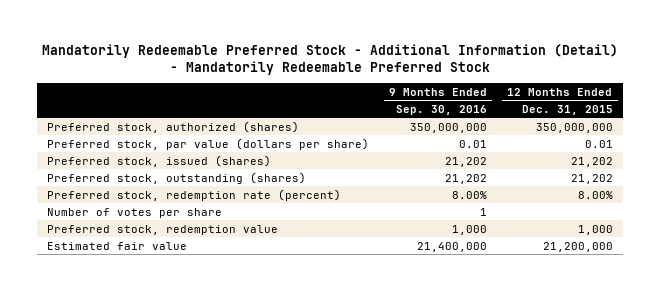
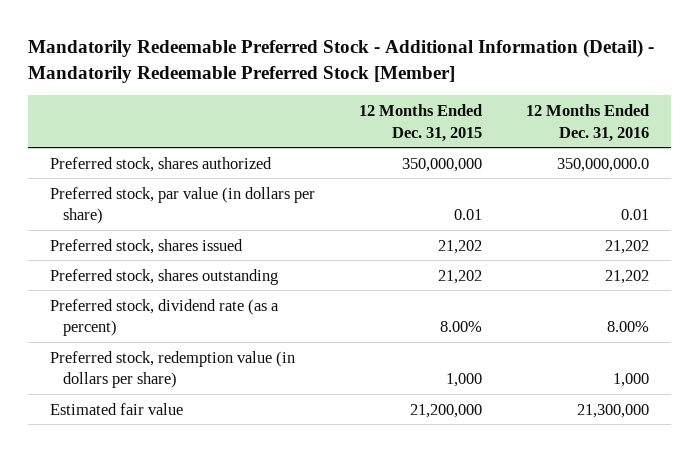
- Mandatorily Redeemable Preferred Stock - Additional Information (Detail) - Mandatorily Redeemable Preferred Stock
+ Mandatorily Redeemable Preferred Stock - Additional Information (Detail) - Mandatorily Redeemable Preferred Stock [Member]
- | 9 Months Ended Sep. 30, 2016 | 12 Months Ended Dec. 31, 2015
+ | 12 Months Ended Dec. 31, 2015 | 12 Months Ended Dec. 31, 2016
- Preferred stock, authorized (shares) | 350,000,000 | 350,000,000
- Preferred stock, par value (dollars per share) | 0.01 | 0.01
- Preferred stock, issued (shares) | 21,202 | 21,202
- Preferred stock, outstanding (shares) | 21,202 | 21,202
- Preferred stock, redemption rate (percent) | 8.00% | 8.00%
- Number of votes per share | 1 |
- Preferred stock, redemption value | 1,000 | 1,000
+ Preferred stock, shares authorized | 350,000,000 | 350,000,000.0
+ Preferred stock, par value (in dollars per share) | 0.01 | 0.01
+ Preferred stock, shares issued | 21,202 | 21,202
+ Preferred stock, shares outstanding | 21,202 | 21,202
+ Preferred stock, dividend rate (as a percent) | 8.00% | 8.00%
+ Preferred stock, redemption value (in dollars per share) | 1,000 | 1,000

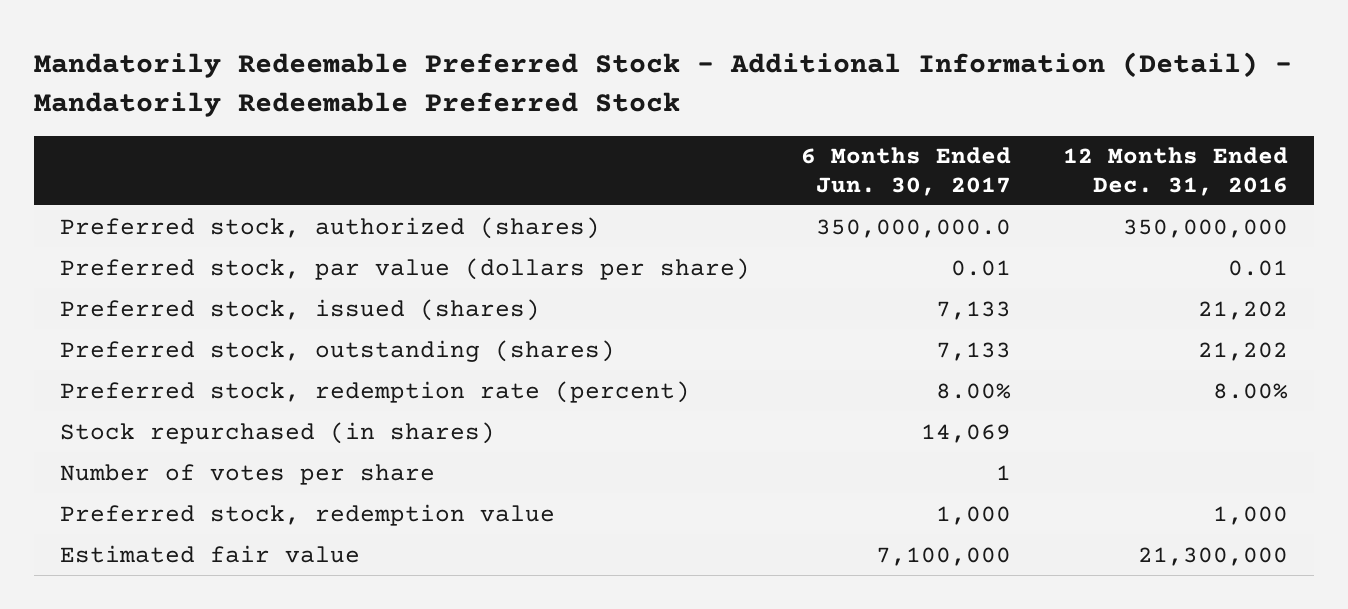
- Mandatorily Redeemable Preferred Stock - Additional Information (Detail) - Mandatorily Redeemable Preferred Stock [Member]
+ Mandatorily Redeemable Preferred Stock - Additional Information (Detail) - Mandatorily Redeemable Preferred Stock
- | 12 Months Ended Dec. 31, 2015 | 12 Months Ended Dec. 31, 2016
+ | 6 Months Ended Jun. 30, 2017 | 12 Months Ended Dec. 31, 2016
- Preferred stock, shares authorized | 350,000,000 | 350,000,000.0
- Preferred stock, par value (in dollars per share) | 0.01 | 0.01
- Preferred stock, shares issued | 21,202 | 21,202
- Preferred stock, shares outstanding | 21,202 | 21,202
- Preferred stock, dividend rate (as a percent) | 8.00% | 8.00%
- Preferred stock, redemption value (in dollars per share) | 1,000 | 1,000
+ Preferred stock, authorized (shares) | 350,000,000.0 | 350,000,000
+ Preferred stock, par value (dollars per share) | 0.01 | 0.01
+ Preferred stock, issued (shares) | 7,133 | 21,202
+ Preferred stock, outstanding (shares) | 7,133 | 21,202
+ Preferred stock, redemption rate (percent) | 8.00% | 8.00%
+ Stock repurchased (in shares) | 14,069 |
+ Number of votes per share | 1 |
+ Preferred stock, redemption value | 1,000 | 1,000

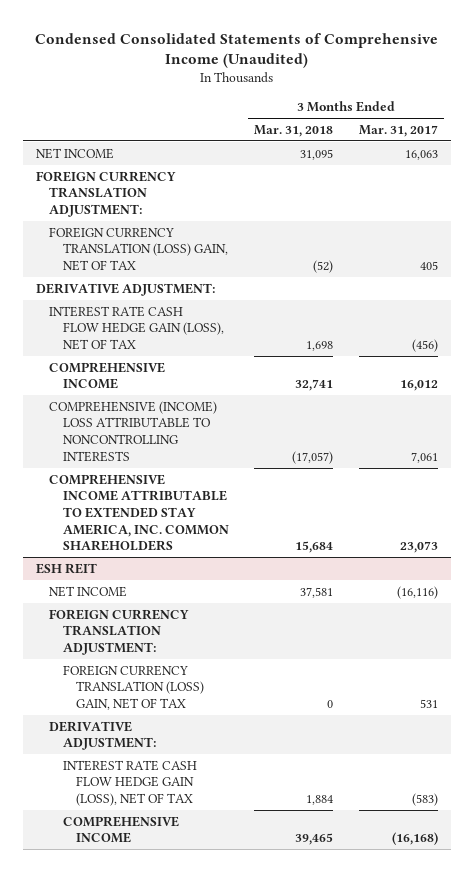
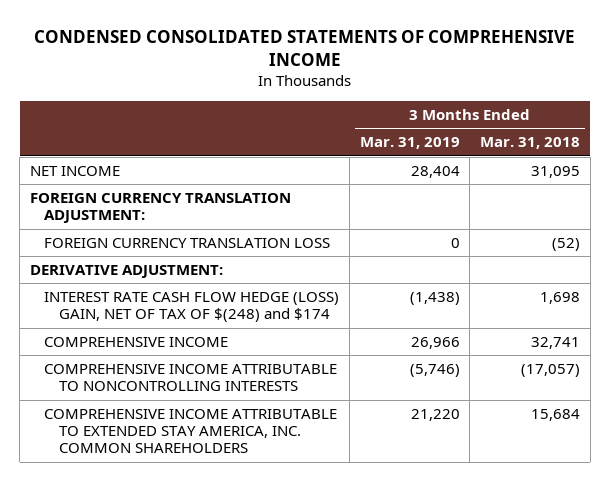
- Condensed Consolidated Statements of Comprehensive Income (Unaudited)
+ CONDENSED CONSOLIDATED STATEMENTS OF COMPREHENSIVE INCOME
- | 3 Months Ended Mar. 31, 2018 | 3 Months Ended Mar. 31, 2017
+ | 3 Months Ended Mar. 31, 2019 | 3 Months Ended Mar. 31, 2018
- FOREIGN CURRENCY TRANSLATION (LOSS) GAIN, NET OF TAX | (52) | 405
+ FOREIGN CURRENCY TRANSLATION LOSS | 0 | (52)
- INTEREST RATE CASH FLOW HEDGE GAIN (LOSS), NET OF TAX | 1,698 | (456)
+ INTEREST RATE CASH FLOW HEDGE (LOSS) GAIN, NET OF TAX OF $(248) and $174 | (1,438) | 1,698
- COMPREHENSIVE (INCOME) LOSS ATTRIBUTABLE TO NONCONTROLLING INTERESTS | (17,057) | 7,061
+ COMPREHENSIVE INCOME ATTRIBUTABLE TO NONCONTROLLING INTERESTS | (5,746) | (17,057)
- ESH REIT
- NET INCOME | 37,581 | (16,116)
- FOREIGN CURRENCY TRANSLATION ADJUSTMENT:
- FOREIGN CURRENCY TRANSLATION (LOSS) GAIN, NET OF TAX | 0 | 531
- DERIVATIVE ADJUSTMENT:
- INTEREST RATE CASH FLOW HEDGE GAIN (LOSS), NET OF TAX | 1,884 | (583)
- COMPREHENSIVE INCOME | 39,465 | (16,168)

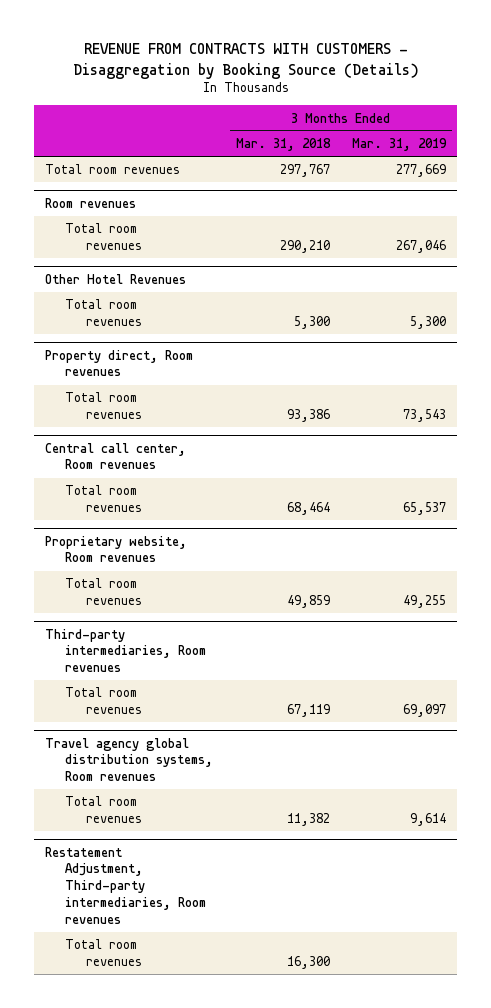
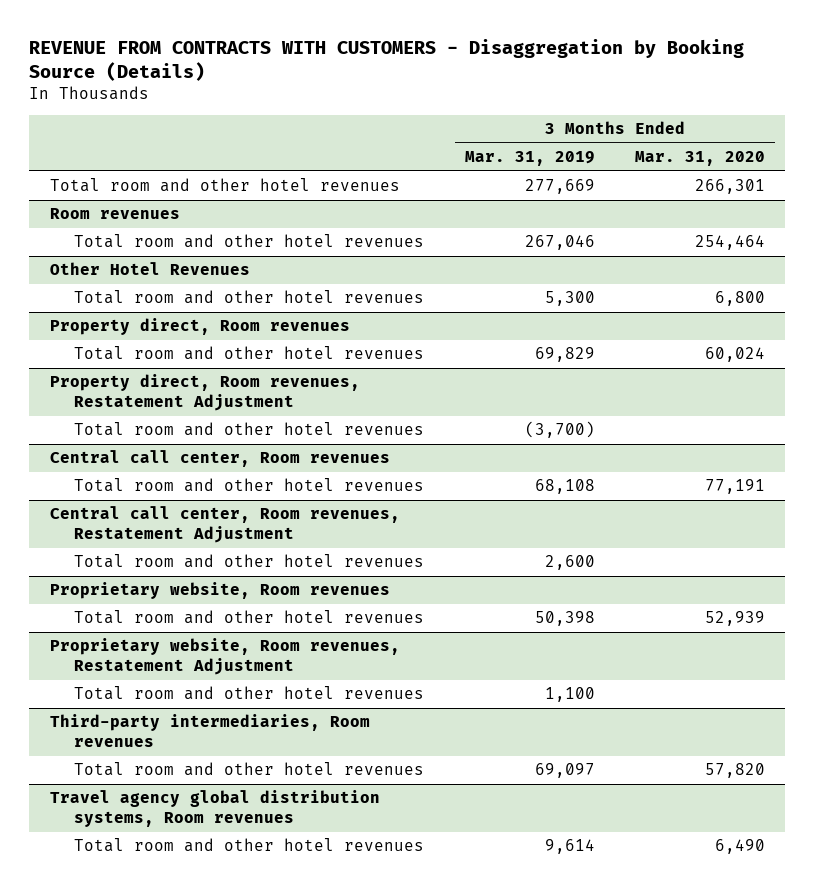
- | 3 Months Ended Mar. 31, 2018 | 3 Months Ended Mar. 31, 2019
+ | 3 Months Ended Mar. 31, 2019 | 3 Months Ended Mar. 31, 2020
- Total room revenues | 297,767 | 277,669
+ Total room and other hotel revenues | 277,669 | 266,301
@ Room revenues
- Total room revenues | 290,210 | 267,046
+ Total room and other hotel revenues | 267,046 | 254,464
@ Other Hotel Revenues
- Total room revenues | 5,300 | 5,300
+ Total room and other hotel revenues | 5,300 | 6,800
@ Property direct, Room revenues
- Total room revenues | 93,386 | 73,543
+ Total room and other hotel revenues | 69,829 | 60,024
+ Property direct, Room revenues, Restatement Adjustment
+ Total room and other hotel revenues | (3,700) |
@ Central call center, Room revenues
- Total room revenues | 68,464 | 65,537
+ Total room and other hotel revenues | 68,108 | 77,191
+ Central call center, Room revenues, Restatement Adjustment
+ Total room and other hotel revenues | 2,600 |
@ Proprietary website, Room revenues
- Total room revenues | 49,859 | 49,255
+ Total room and other hotel revenues | 50,398 | 52,939
+ Proprietary website, Room revenues, Restatement Adjustment
+ Total room and other hotel revenues | 1,100 |
@ Third-party intermediaries, Room revenues
- Total room revenues | 67,119 | 69,097
+ Total room and other hotel revenues | 69,097 | 57,820
@ Travel agency global distribution systems, Room revenues
- Total room revenues | 11,382 | 9,614
- Restatement Adjustment, Third-party intermediaries, Room revenues
- Total room revenues | 16,300 |
@ Travel agency global distribution systems, Room revenues
+ Total room and other hotel revenues | 9,614 | 6,490

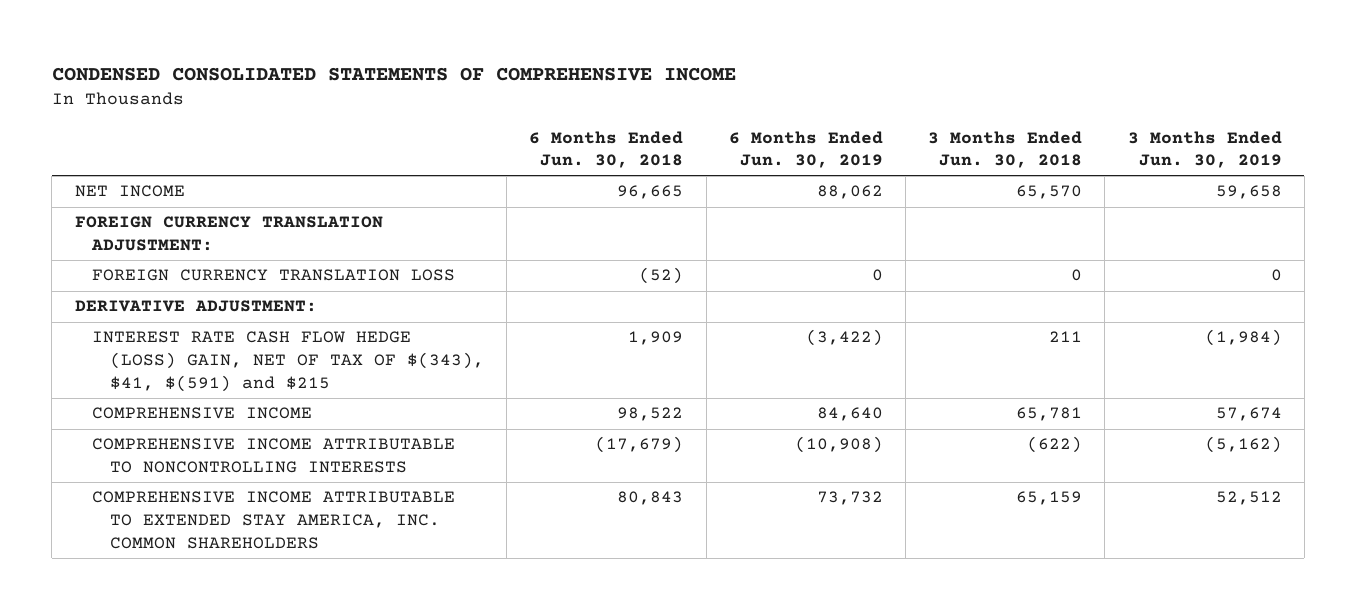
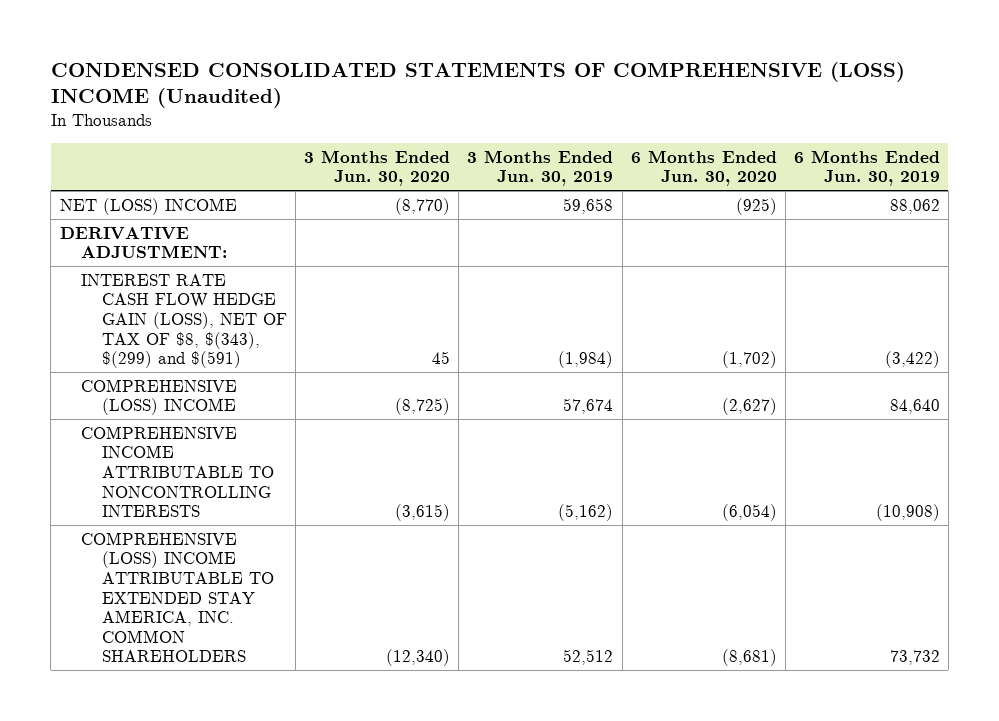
- CONDENSED CONSOLIDATED STATEMENTS OF COMPREHENSIVE INCOME
+ CONDENSED CONSOLIDATED STATEMENTS OF COMPREHENSIVE (LOSS) INCOME (Unaudited)
- | 6 Months Ended Jun. 30, 2018 | 6 Months Ended Jun. 30, 2019 | 3 Months Ended Jun. 30, 2018 | 3 Months Ended Jun. 30, 2019
+ | 3 Months Ended Jun. 30, 2020 | 3 Months Ended Jun. 30, 2019 | 6 Months Ended Jun. 30, 2020 | 6 Months Ended Jun. 30, 2019
- NET INCOME | 96,665 | 88,062 | 65,570 | 59,658
- FOREIGN CURRENCY TRANSLATION ADJUSTMENT:
- FOREIGN CURRENCY TRANSLATION LOSS | (52) | 0 | 0 | 0
+ NET (LOSS) INCOME | (8,770) | 59,658 | (925) | 88,062
- INTEREST RATE CASH FLOW HEDGE (LOSS) GAIN, NET OF TAX OF $(343), $41, $(591) and $215 | 1,909 | (3,422) | 211 | (1,984)
- COMPREHENSIVE INCOME | 98,522 | 84,640 | 65,781 | 57,674
+ INTEREST RATE CASH FLOW HEDGE GAIN (LOSS), NET OF TAX OF $8, $(343), $(299) and $(591) | 45 | (1,984) | (1,702) | (3,422)
+ COMPREHENSIVE (LOSS) INCOME | (8,725) | 57,674 | (2,627) | 84,640
- COMPREHENSIVE INCOME ATTRIBUTABLE TO EXTENDED STAY AMERICA, INC. COMMON SHAREHOLDERS | 80,843 | 73,732 | 65,159 | 52,512
+ COMPREHENSIVE (LOSS) INCOME ATTRIBUTABLE TO EXTENDED STAY AMERICA, INC. COMMON SHAREHOLDERS | (12,340) | 52,512 | (8,681) | 73,732

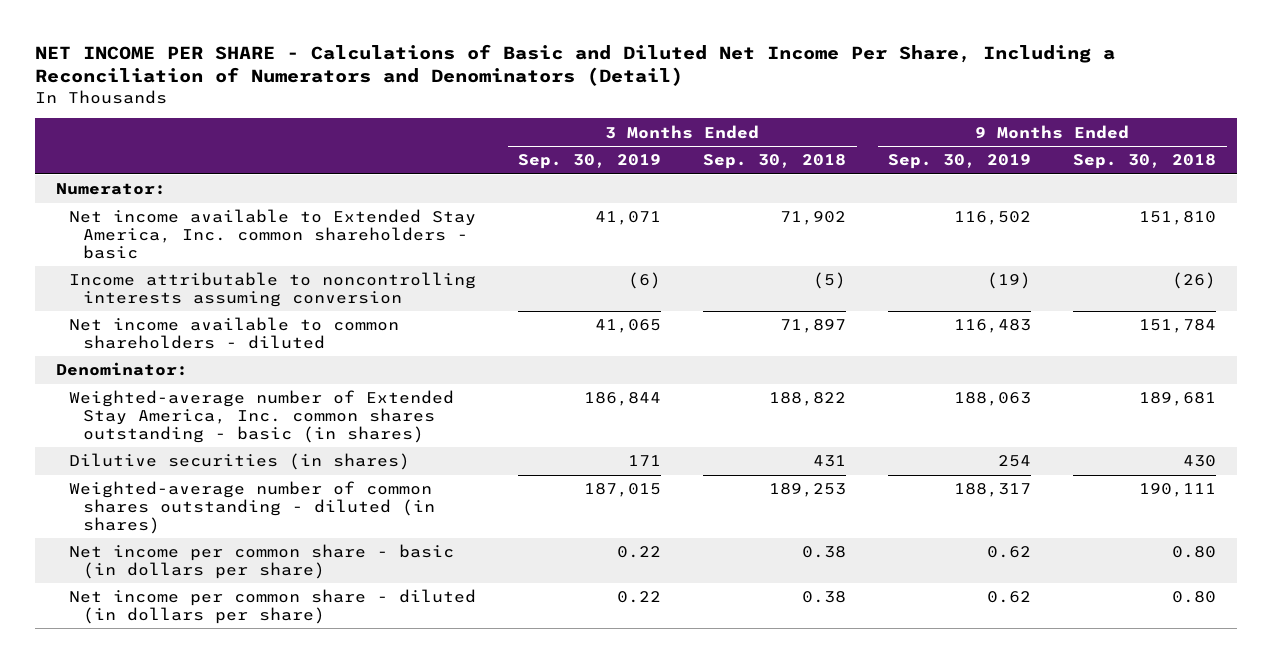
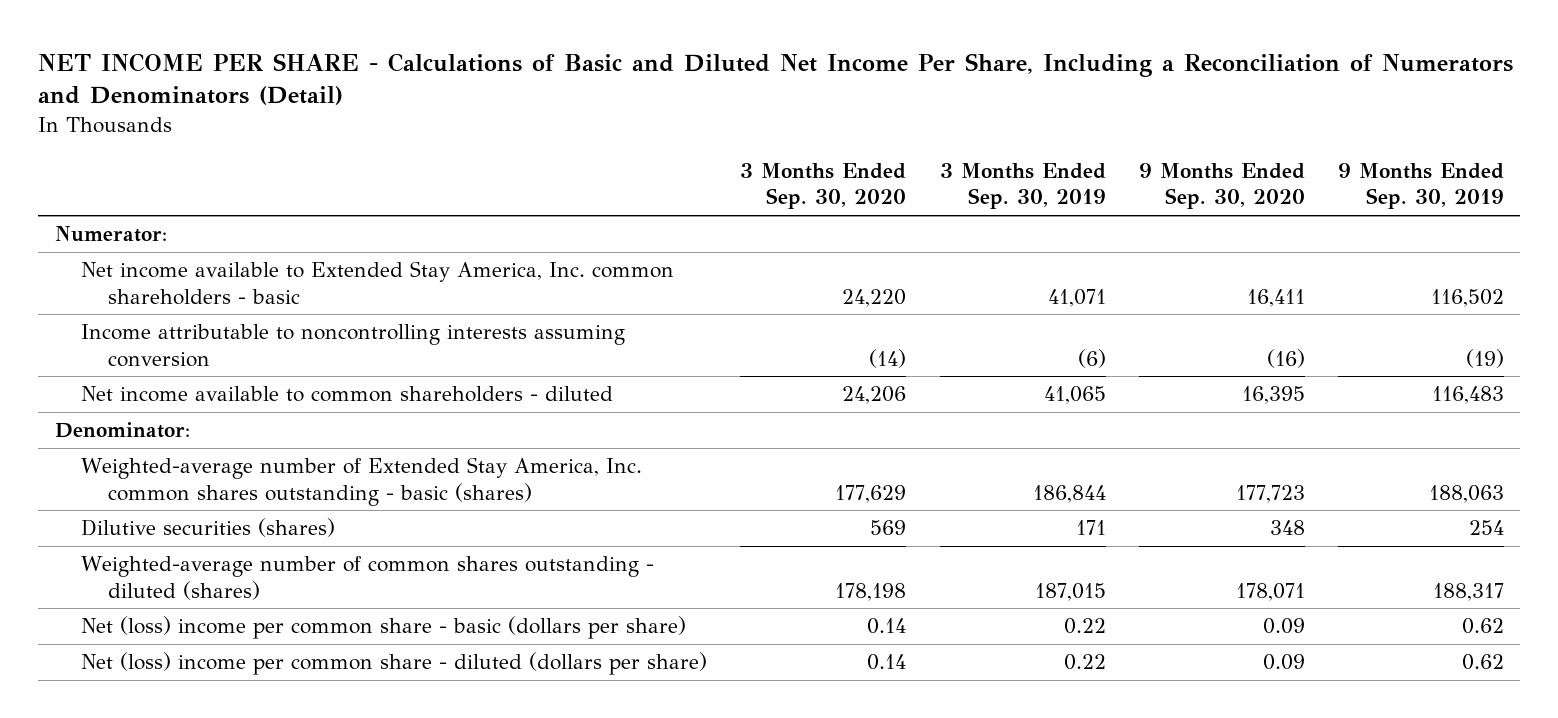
- | 3 Months Ended Sep. 30, 2019 | 3 Months Ended Sep. 30, 2018 | 9 Months Ended Sep. 30, 2019 | 9 Months Ended Sep. 30, 2018
+ | 3 Months Ended Sep. 30, 2020 | 3 Months Ended Sep. 30, 2019 | 9 Months Ended Sep. 30, 2020 | 9 Months Ended Sep. 30, 2019
- Weighted-average number of Extended Stay America, Inc. common shares outstanding - basic (in shares) | 186,844 | 188,822 | 188,063 | 189,681
- Dilutive securities (in shares) | 171 | 431 | 254 | 430
- Weighted-average number of common shares outstanding - diluted (in shares) | 187,015 | 189,253 | 188,317 | 190,111
- Net income per common share - basic (in dollars per share) | 0.22 | 0.38 | 0.62 | 0.80
- Net income per common share - diluted (in dollars per share) | 0.22 | 0.38 | 0.62 | 0.80
+ Weighted-average number of Extended Stay America, Inc. common shares outstanding - basic (shares) | 177,629 | 186,844 | 177,723 | 188,063
+ Dilutive securities (shares) | 569 | 171 | 348 | 254
+ Weighted-average number of common shares outstanding - diluted (shares) | 178,198 | 187,015 | 178,071 | 188,317
+ Net (loss) income per common share - basic (dollars per share) | 0.14 | 0.22 | 0.09 | 0.62
+ Net (loss) income per common share - diluted (dollars per share) | 0.14 | 0.22 | 0.09 | 0.62

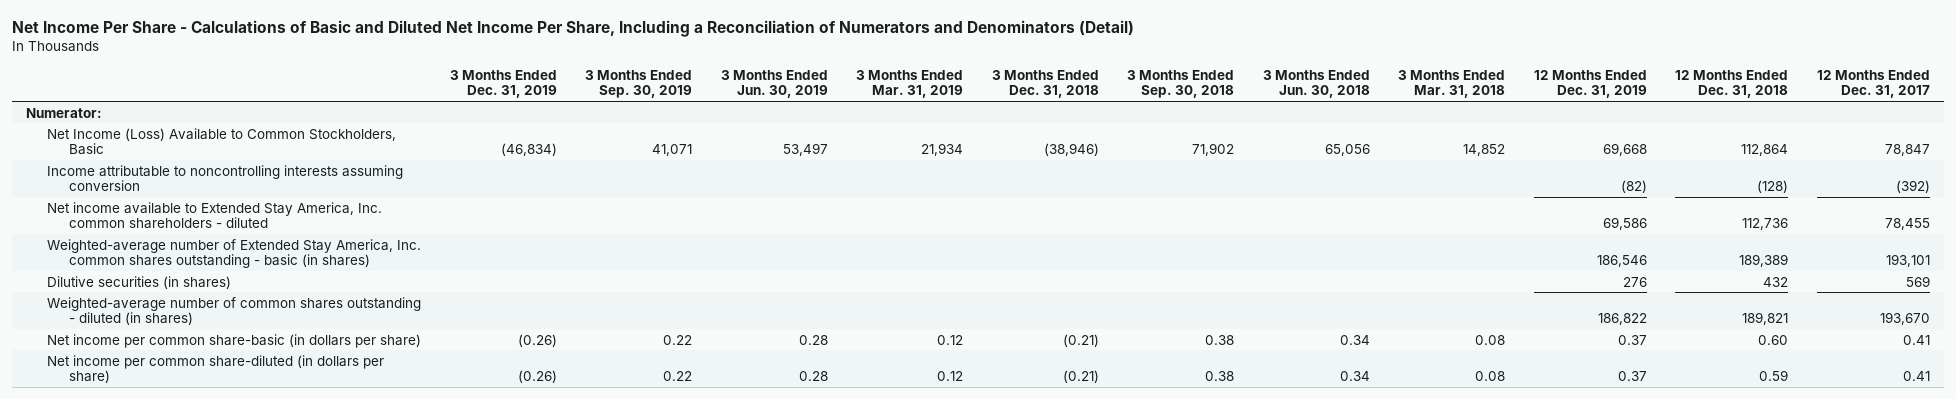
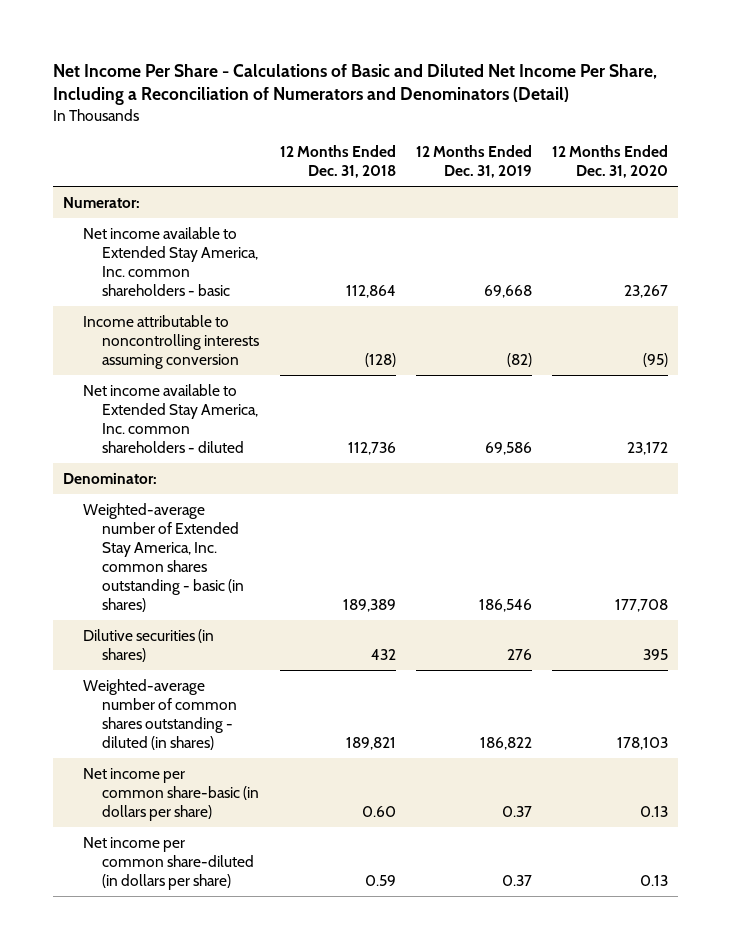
- | 3 Months Ended Dec. 31, 2019 | 3 Months Ended Sep. 30, 2019 | 3 Months Ended Jun. 30, 2019 | 3 Months Ended Mar. 31, 2019 | 3 Months Ended Dec. 31, 2018 | 3 Months Ended Sep. 30, 2018 | 3 Months Ended Jun. 30, 2018 | 3 Months Ended Mar. 31, 2018 | 12 Months Ended Dec. 31, 2019 | 12 Months Ended Dec. 31, 2018 | 12 Months Ended Dec. 31, 2017
+ | 12 Months Ended Dec. 31, 2018 | 12 Months Ended Dec. 31, 2019 | 12 Months Ended Dec. 31, 2020
- Net Income (Loss) Available to Common Stockholders, Basic | (46,834) | 41,071 | 53,497 | 21,934 | (38,946) | 71,902 | 65,056 | 14,852 | 69,668 | 112,864 | 78,847
+ Net income available to Extended Stay America, Inc. common shareholders - basic | 112,864 | 69,668 | 23,267
+ Denominator:

